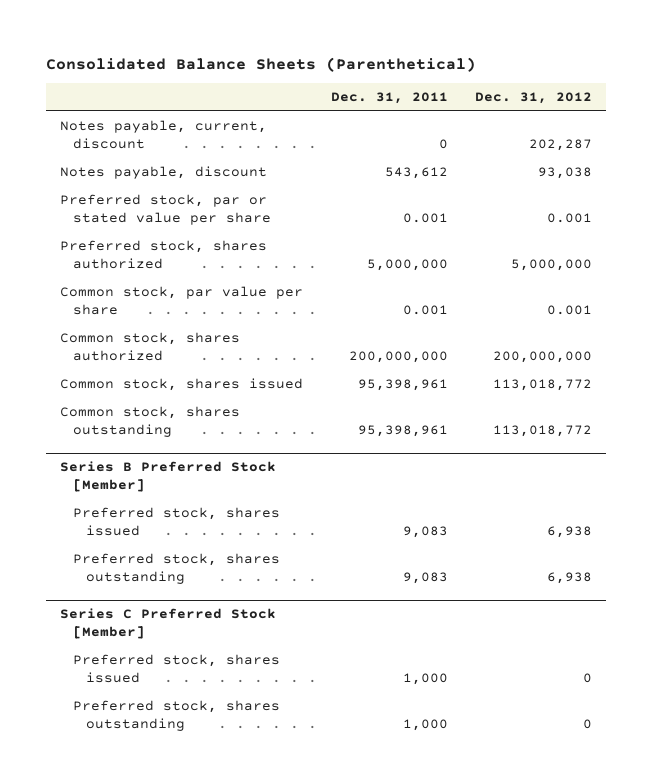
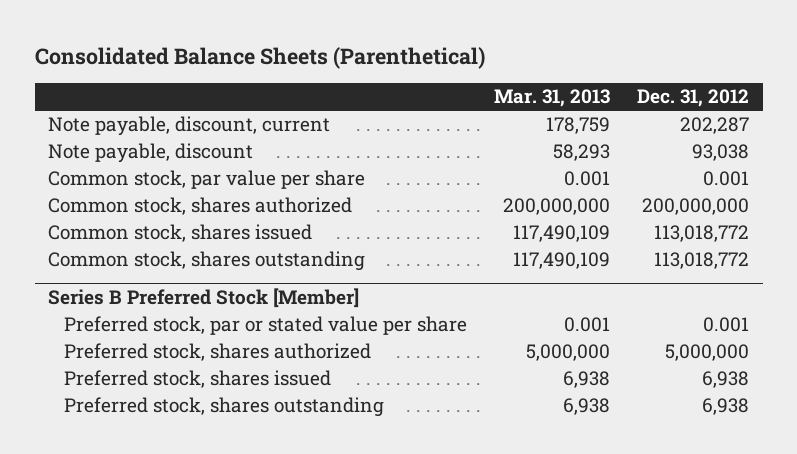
- | Dec. 31, 2011 | Dec. 31, 2012
+ | Mar. 31, 2013 | Dec. 31, 2012
- Notes payable, current, discount | 0 | 202,287
- Notes payable, discount | 543,612 | 93,038
- Preferred stock, par or stated value per share | 0.001 | 0.001
- Preferred stock, shares authorized | 5,000,000 | 5,000,000
+ Note payable, discount, current | 178,759 | 202,287
+ Note payable, discount | 58,293 | 93,038
@ Series B Preferred Stock [Member]
+ Preferred stock, par or stated value per share | 0.001 | 0.001
+ Preferred stock, shares authorized | 5,000,000 | 5,000,000
- Series C Preferred Stock [Member]
- Preferred stock, shares issued | 1,000 | 0
- Preferred stock, shares outstanding | 1,000 | 0

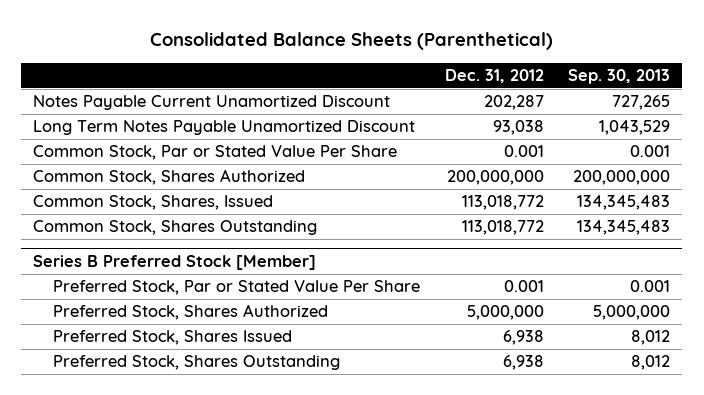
- | Mar. 31, 2013 | Dec. 31, 2012
+ | Dec. 31, 2012 | Sep. 30, 2013
- Note payable, discount, current | 178,759 | 202,287
- Note payable, discount | 58,293 | 93,038
- Common stock, par value per share | 0.001 | 0.001
- Common stock, shares authorized | 200,000,000 | 200,000,000
- Common stock, shares issued | 117,490,109 | 113,018,772
- Common stock, shares outstanding | 117,490,109 | 113,018,772
+ Notes Payable Current Unamortized Discount | 202,287 | 727,265
+ Long Term Notes Payable Unamortized Discount | 93,038 | 1,043,529
+ Common Stock, Par or Stated Value Per Share | 0.001 | 0.001
+ Common Stock, Shares Authorized | 200,000,000 | 200,000,000
+ Common Stock, Shares, Issued | 113,018,772 | 134,345,483
+ Common Stock, Shares Outstanding | 113,018,772 | 134,345,483
@ Series B Preferred Stock [Member]
- Preferred stock, par or stated value per share | 0.001 | 0.001
- Preferred stock, shares authorized | 5,000,000 | 5,000,000
- Preferred stock, shares issued | 6,938 | 6,938
- Preferred stock, shares outstanding | 6,938 | 6,938
+ Preferred Stock, Par or Stated Value Per Share | 0.001 | 0.001
+ Preferred Stock, Shares Authorized | 5,000,000 | 5,000,000
+ Preferred Stock, Shares Issued | 6,938 | 8,012
+ Preferred Stock, Shares Outstanding | 6,938 | 8,012

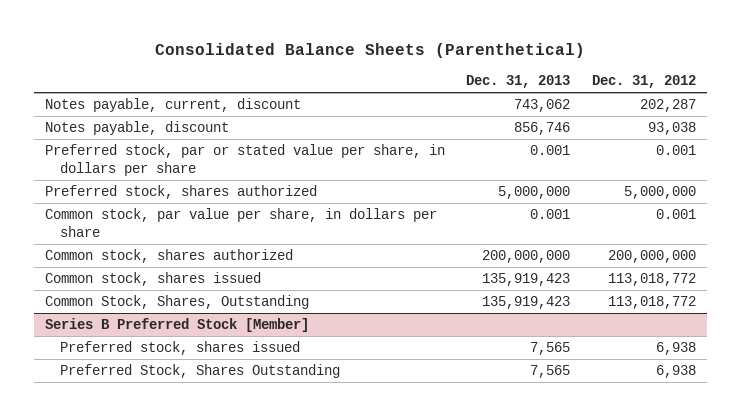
- | Dec. 31, 2012 | Sep. 30, 2013
+ | Dec. 31, 2013 | Dec. 31, 2012
- Notes Payable Current Unamortized Discount | 202,287 | 727,265
- Long Term Notes Payable Unamortized Discount | 93,038 | 1,043,529
- Common Stock, Par or Stated Value Per Share | 0.001 | 0.001
- Common Stock, Shares Authorized | 200,000,000 | 200,000,000
- Common Stock, Shares, Issued | 113,018,772 | 134,345,483
- Common Stock, Shares Outstanding | 113,018,772 | 134,345,483
+ Notes payable, current, discount | 743,062 | 202,287
+ Notes payable, discount | 856,746 | 93,038
+ Preferred stock, par or stated value per share, in dollars per share | 0.001 | 0.001
+ Preferred stock, shares authorized | 5,000,000 | 5,000,000
+ Common stock, par value per share, in dollars per share | 0.001 | 0.001
+ Common stock, shares authorized | 200,000,000 | 200,000,000
+ Common stock, shares issued | 135,919,423 | 113,018,772
+ Common Stock, Shares, Outstanding | 135,919,423 | 113,018,772
@ Series B Preferred Stock [Member]
- Preferred Stock, Par or Stated Value Per Share | 0.001 | 0.001
- Preferred Stock, Shares Authorized | 5,000,000 | 5,000,000
- Preferred Stock, Shares Issued | 6,938 | 8,012
+ Preferred stock, shares issued | 7,565 | 6,938

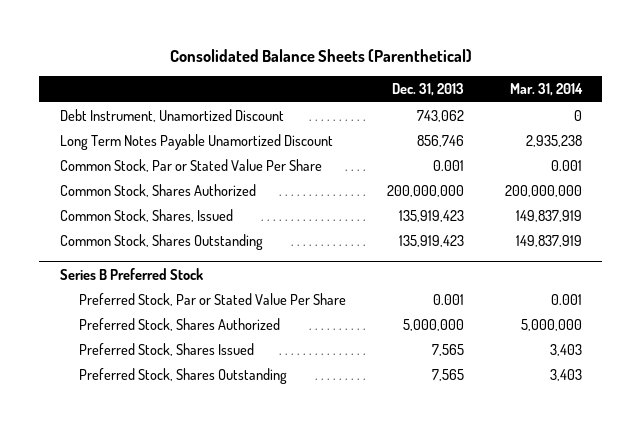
- | Dec. 31, 2013 | Dec. 31, 2012
+ | Dec. 31, 2013 | Mar. 31, 2014
- Notes payable, current, discount | 743,062 | 202,287
- Notes payable, discount | 856,746 | 93,038
- Preferred stock, par or stated value per share, in dollars per share | 0.001 | 0.001
- Preferred stock, shares authorized | 5,000,000 | 5,000,000
- Common stock, par value per share, in dollars per share | 0.001 | 0.001
- Common stock, shares authorized | 200,000,000 | 200,000,000
- Common stock, shares issued | 135,919,423 | 113,018,772
- Common Stock, Shares, Outstanding | 135,919,423 | 113,018,772
- Series B Preferred Stock [Member]
- Preferred stock, shares issued | 7,565 | 6,938
+ Debt Instrument, Unamortized Discount | 743,062 | 0
+ Long Term Notes Payable Unamortized Discount | 856,746 | 2,935,238
+ Common Stock, Par or Stated Value Per Share | 0.001 | 0.001
+ Common Stock, Shares Authorized | 200,000,000 | 200,000,000
+ Common Stock, Shares, Issued | 135,919,423 | 149,837,919
+ Common Stock, Shares Outstanding | 135,919,423 | 149,837,919
+ Series B Preferred Stock
+ Preferred Stock, Par or Stated Value Per Share | 0.001 | 0.001
+ Preferred Stock, Shares Authorized | 5,000,000 | 5,000,000
+ Preferred Stock, Shares Issued | 7,565 | 3,403

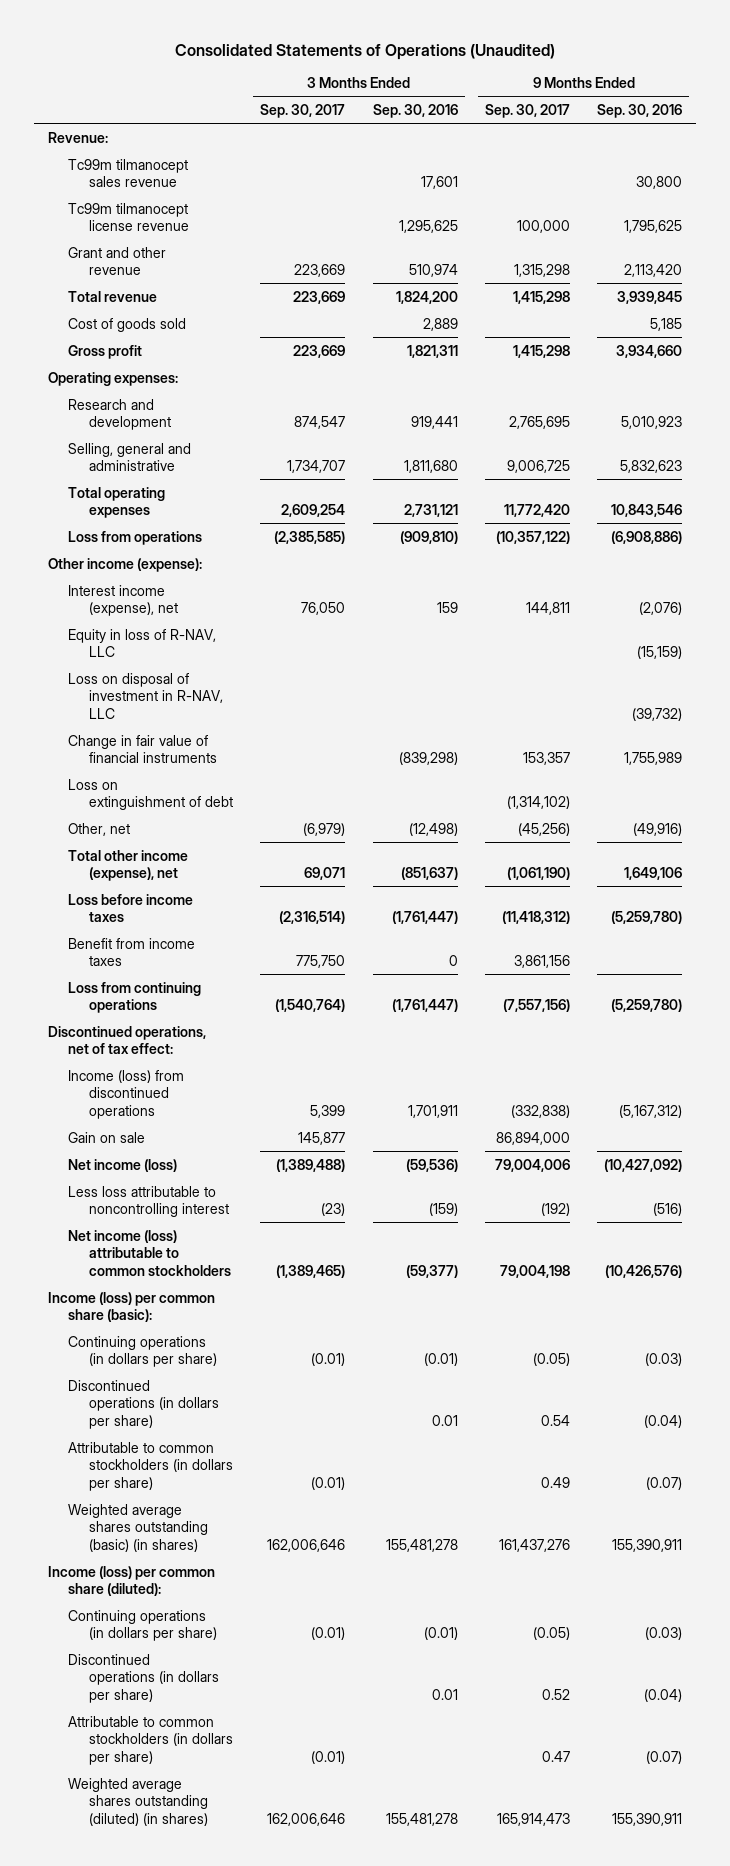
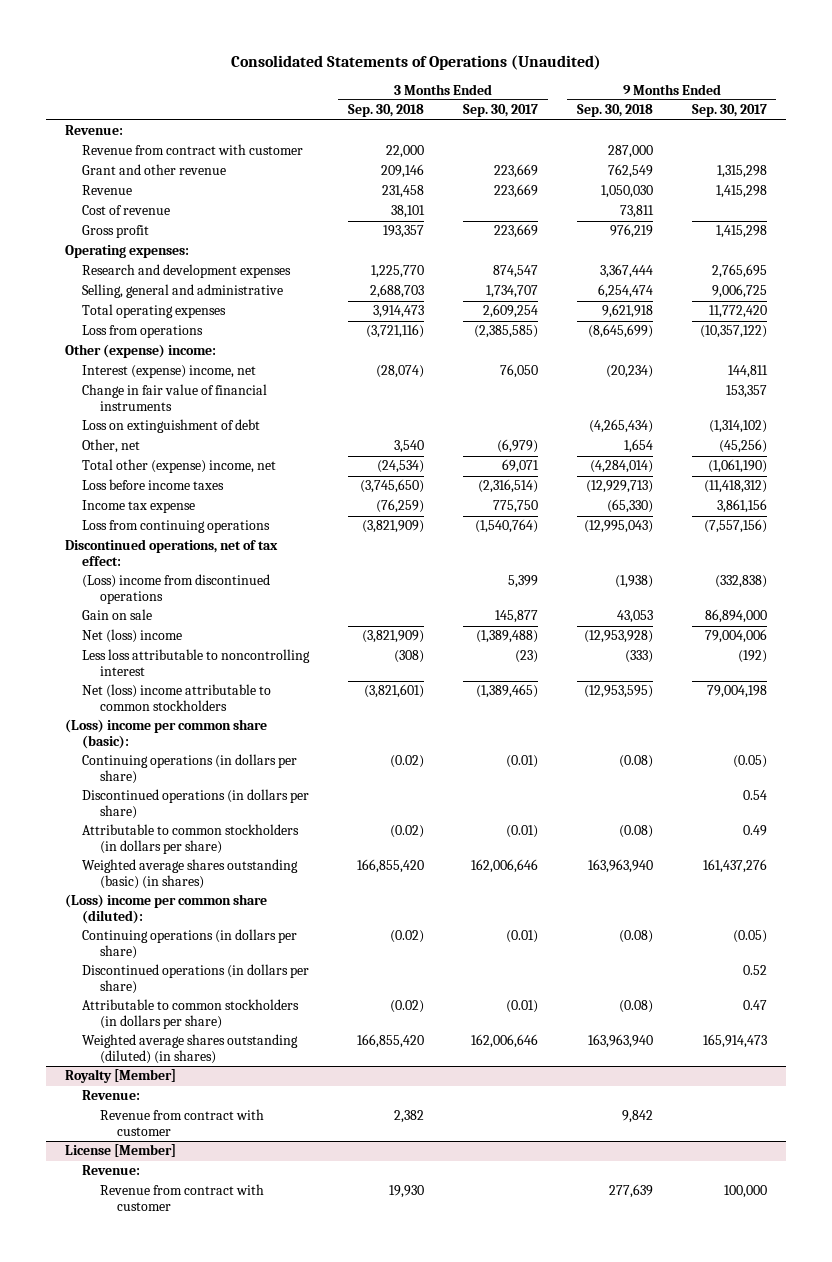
- | 3 Months Ended Sep. 30, 2017 | 3 Months Ended Sep. 30, 2016 | 9 Months Ended Sep. 30, 2017 | 9 Months Ended Sep. 30, 2016
+ | 3 Months Ended Sep. 30, 2018 | 3 Months Ended Sep. 30, 2017 | 9 Months Ended Sep. 30, 2018 | 9 Months Ended Sep. 30, 2017
- Tc99m tilmanocept sales revenue | | 17,601 | | 30,800
- Tc99m tilmanocept license revenue | | 1,295,625 | 100,000 | 1,795,625
+ Revenue from contract with customer | 22,000 | | 287,000 |
- Total revenue | 223,669 | 1,824,200 | 1,415,298 | 3,939,845
- Cost of goods sold | | 2,889 | | 5,185
+ Revenue | 231,458 | 223,669 | 1,050,030 | 1,415,298
+ Cost of revenue | 38,101 | | 73,811 |
- Research and development | 874,547 | 919,441 | 2,765,695 | 5,010,923
+ Research and development expenses | 1,225,770 | 874,547 | 3,367,444 | 2,765,695
- Other income (expense):
- Interest income (expense), net | 76,050 | 159 | 144,811 | (2,076)
- Equity in loss of R-NAV, LLC | | | | (15,159)
- Loss on disposal of investment in R-NAV, LLC | | | | (39,732)
+ Other (expense) income:
+ Interest (expense) income, net | (28,074) | 76,050 | (20,234) | 144,811
- Total other income (expense), net | 69,071 | (851,637) | (1,061,190) | 1,649,106
+ Total other (expense) income, net | (24,534) | 69,071 | (4,284,014) | (1,061,190)
- Benefit from income taxes | 775,750 | 0 | 3,861,156 |
+ Income tax expense | (76,259) | 775,750 | (65,330) | 3,861,156
- Income (loss) from discontinued operations | 5,399 | 1,701,911 | (332,838) | (5,167,312)
+ (Loss) income from discontinued operations | | 5,399 | (1,938) | (332,838)
- Net income (loss) | (1,389,488) | (59,536) | 79,004,006 | (10,427,092)
+ Net (loss) income | (3,821,909) | (1,389,488) | (12,953,928) | 79,004,006
- Net income (loss) attributable to common stockholders | (1,389,465) | (59,377) | 79,004,198 | (10,426,576)
- Income (loss) per common share (basic):
+ Net (loss) income attributable to common stockholders | (3,821,601) | (1,389,465) | (12,953,595) | 79,004,198
+ (Loss) income per common share (basic):
- Income (loss) per common share (diluted):
+ (Loss) income per common share (diluted):
+ Royalty [Member]
+ Revenue:
+ Revenue from contract with customer | 2,382 | | 9,842 |
+ License [Member]
+ Revenue:
+ Revenue from contract with customer | 19,930 | | 277,639 | 100,000

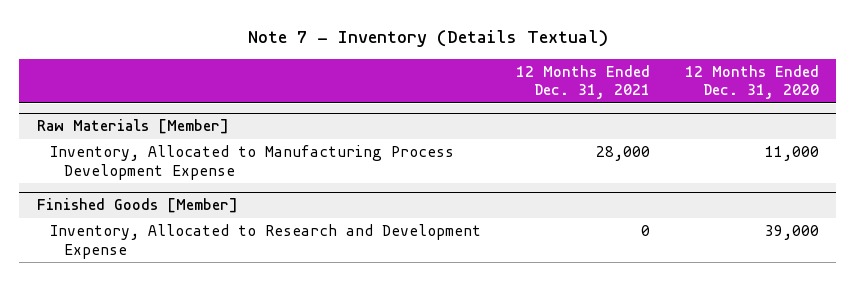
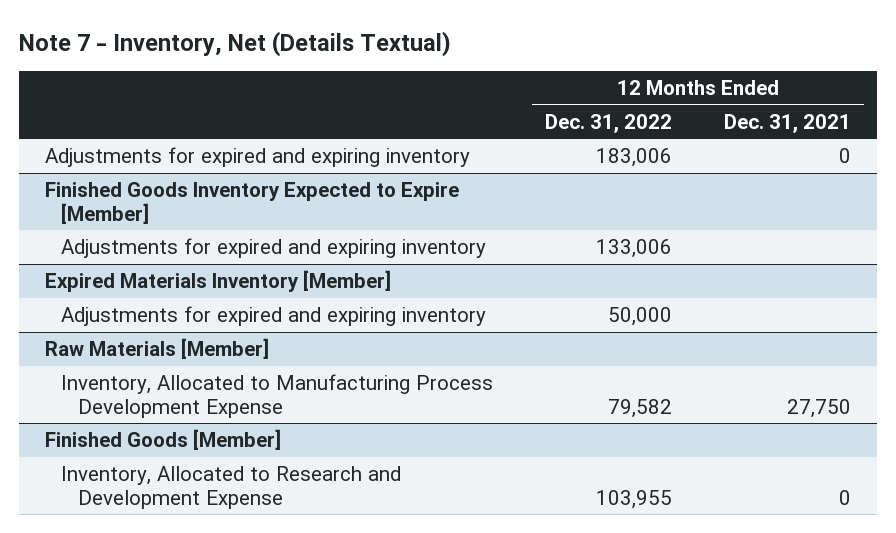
- Note 7 - Inventory (Details Textual)
+ Note 7 - Inventory, Net (Details Textual)
- | 12 Months Ended Dec. 31, 2021 | 12 Months Ended Dec. 31, 2020
+ | 12 Months Ended Dec. 31, 2022 | 12 Months Ended Dec. 31, 2021
+ Adjustments for expired and expiring inventory | 183,006 | 0
+ Finished Goods Inventory Expected to Expire [Member]
+ Adjustments for expired and expiring inventory | 133,006 |
+ Expired Materials Inventory [Member]
+ Adjustments for expired and expiring inventory | 50,000 |
@ Raw Materials [Member]
- Inventory, Allocated to Manufacturing Process Development Expense | 28,000 | 11,000
+ Inventory, Allocated to Manufacturing Process Development Expense | 79,582 | 27,750

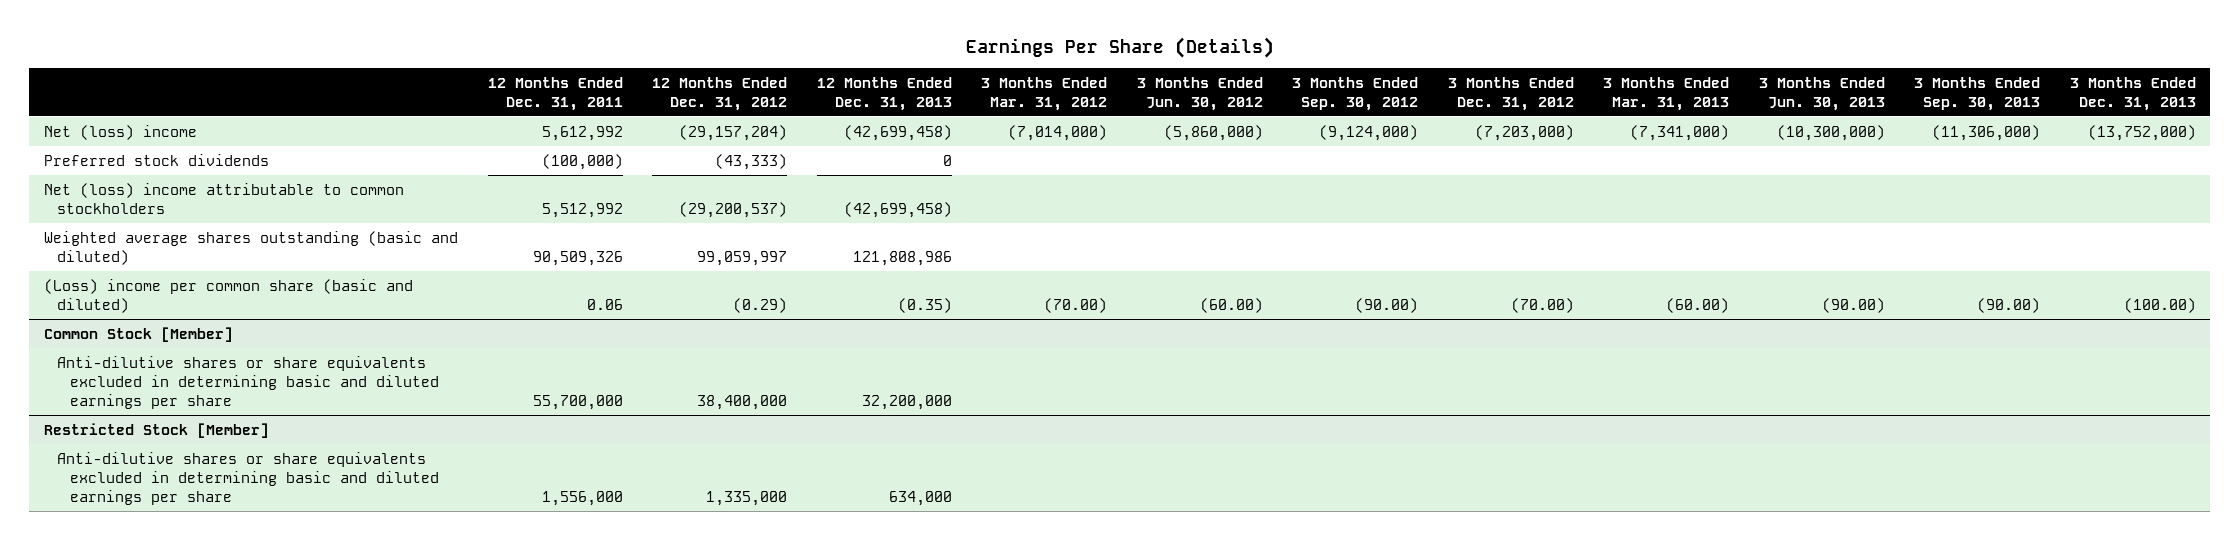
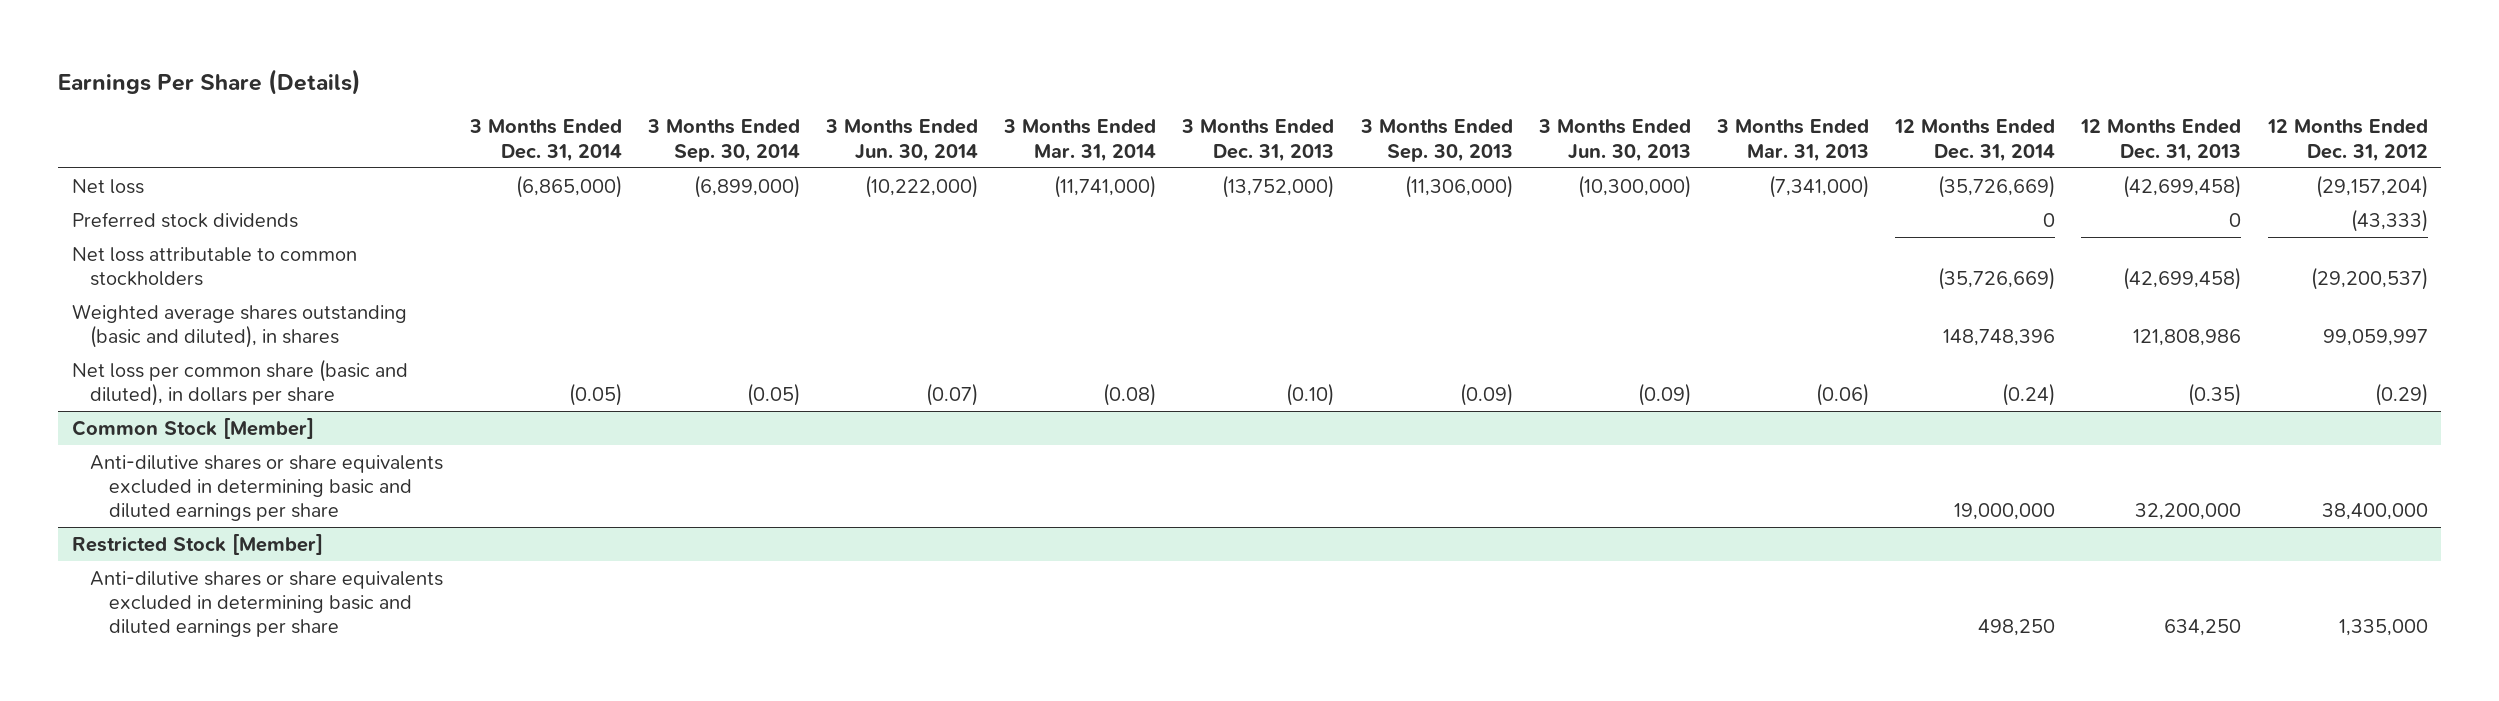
- | 12 Months Ended Dec. 31, 2011 | 12 Months Ended Dec. 31, 2012 | 12 Months Ended Dec. 31, 2013 | 3 Months Ended Mar. 31, 2012 | 3 Months Ended Jun. 30, 2012 | 3 Months Ended Sep. 30, 2012 | 3 Months Ended Dec. 31, 2012 | 3 Months Ended Mar. 31, 2013 | 3 Months Ended Jun. 30, 2013 | 3 Months Ended Sep. 30, 2013 | 3 Months Ended Dec. 31, 2013
+ | 3 Months Ended Dec. 31, 2014 | 3 Months Ended Sep. 30, 2014 | 3 Months Ended Jun. 30, 2014 | 3 Months Ended Mar. 31, 2014 | 3 Months Ended Dec. 31, 2013 | 3 Months Ended Sep. 30, 2013 | 3 Months Ended Jun. 30, 2013 | 3 Months Ended Mar. 31, 2013 | 12 Months Ended Dec. 31, 2014 | 12 Months Ended Dec. 31, 2013 | 12 Months Ended Dec. 31, 2012
- Net (loss) income | 5,612,992 | (29,157,204) | (42,699,458) | (7,014,000) | (5,860,000) | (9,124,000) | (7,203,000) | (7,341,000) | (10,300,000) | (11,306,000) | (13,752,000)
+ Net loss | (6,865,000) | (6,899,000) | (10,222,000) | (11,741,000) | (13,752,000) | (11,306,000) | (10,300,000) | (7,341,000) | (35,726,669) | (42,699,458) | (29,157,204)
- Net (loss) income attributable to common stockholders | 5,512,992 | (29,200,537) | (42,699,458) | | | | | | | |
- Weighted average shares outstanding (basic and diluted) | 90,509,326 | 99,059,997 | 121,808,986 | | | | | | | |
- (Loss) income per common share (basic and diluted) | 0.06 | (0.29) | (0.35) | (70.00) | (60.00) | (90.00) | (70.00) | (60.00) | (90.00) | (90.00) | (100.00)
+ Net loss attributable to common stockholders | | | | | | | | | (35,726,669) | (42,699,458) | (29,200,537)
+ Weighted average shares outstanding (basic and diluted), in shares | | | | | | | | | 148,748,396 | 121,808,986 | 99,059,997
+ Net loss per common share (basic and diluted), in dollars per share | (0.05) | (0.05) | (0.07) | (0.08) | (0.10) | (0.09) | (0.09) | (0.06) | (0.24) | (0.35) | (0.29)
@ Restricted Stock [Member]
- Anti-dilutive shares or share equivalents excluded in determining basic and diluted earnings per share | 1,556,000 | 1,335,000 | 634,000 | | | | | | | |
+ Anti-dilutive shares or share equivalents excluded in determining basic and diluted earnings per share | | | | | | | | | 498,250 | 634,250 | 1,335,000

